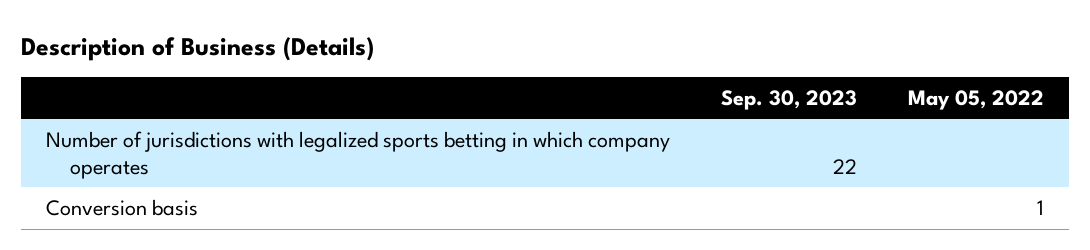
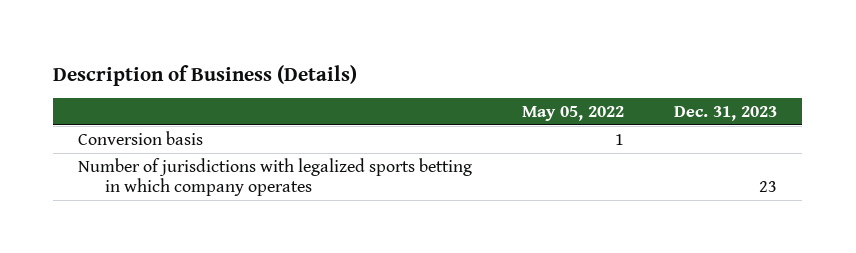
- | Sep. 30, 2023 | May 05, 2022
+ | May 05, 2022 | Dec. 31, 2023
moved down: Number of jurisdictions with legalized sports betting in which company operates | | 23

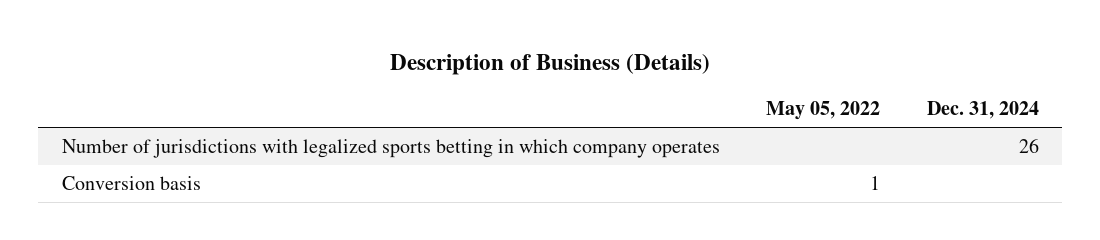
- | May 05, 2022 | Dec. 31, 2023
+ | May 05, 2022 | Dec. 31, 2024
moved down: Conversion basis | 1 |

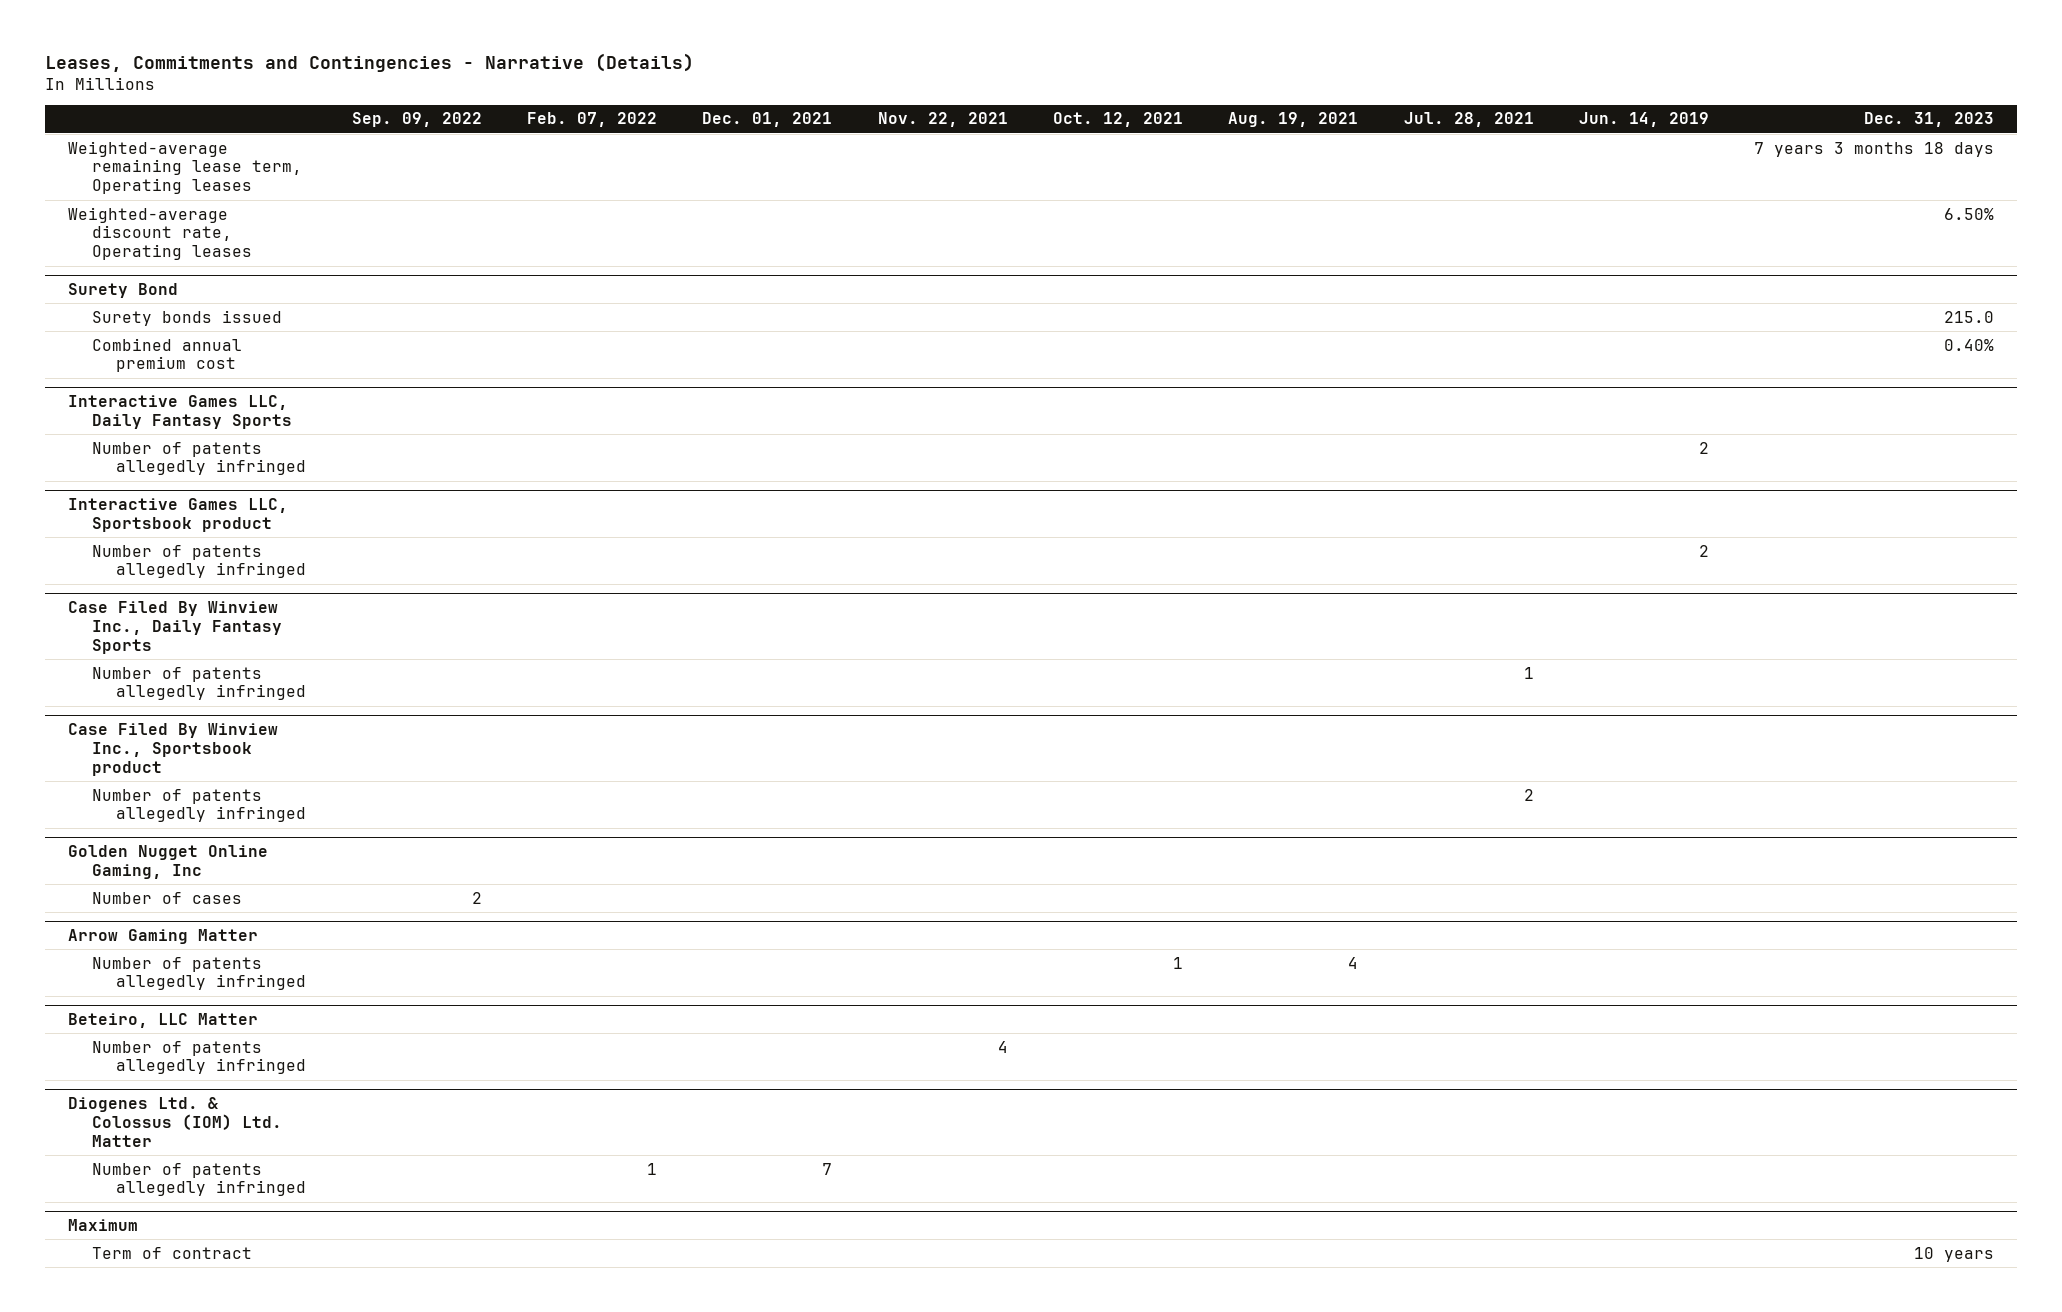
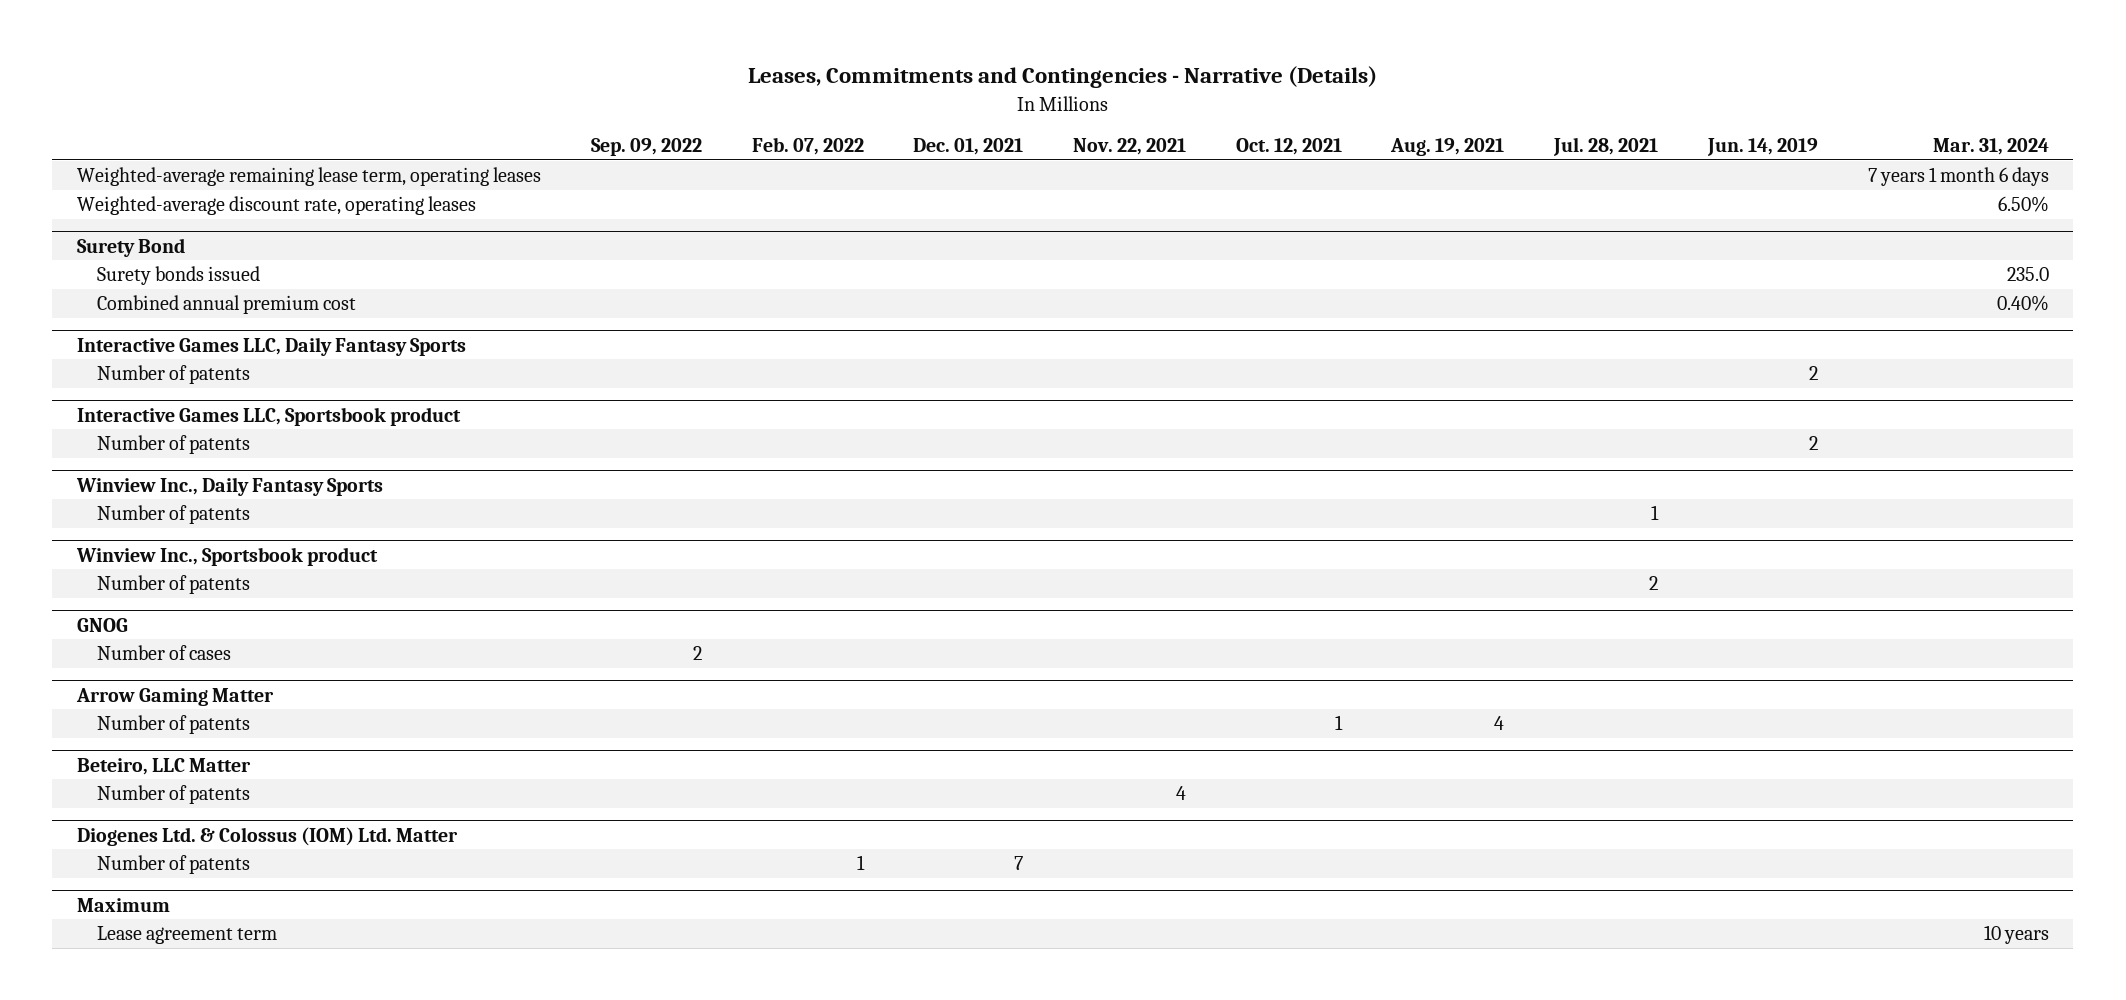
- | Sep. 09, 2022 | Feb. 07, 2022 | Dec. 01, 2021 | Nov. 22, 2021 | Oct. 12, 2021 | Aug. 19, 2021 | Jul. 28, 2021 | Jun. 14, 2019 | Dec. 31, 2023
+ | Sep. 09, 2022 | Feb. 07, 2022 | Dec. 01, 2021 | Nov. 22, 2021 | Oct. 12, 2021 | Aug. 19, 2021 | Jul. 28, 2021 | Jun. 14, 2019 | Mar. 31, 2024
- Weighted-average remaining lease term, Operating leases | | | | | | | | | 7 years 3 months 18 days
- Weighted-average discount rate, Operating leases | | | | | | | | | 6.50%
+ Weighted-average remaining lease term, operating leases | | | | | | | | | 7 years 1 month 6 days
+ Weighted-average discount rate, operating leases | | | | | | | | | 6.50%
@ Interactive Games LLC, Daily Fantasy Sports
- Number of patents allegedly infringed | | | | | | | | 2 |
+ Number of patents | | | | | | | | 2 |
@ Interactive Games LLC, Sportsbook product
- Number of patents allegedly infringed | | | | | | | | 2 |
- Case Filed By Winview Inc., Daily Fantasy Sports
- Number of patents allegedly infringed | | | | | | | 1 | |
- Case Filed By Winview Inc., Sportsbook product
- Number of patents allegedly infringed | | | | | | | 2 | |
- Golden Nugget Online Gaming, Inc
@ Interactive Games LLC, Sportsbook product
+ Number of patents | | | | | | | | 2 |
+ Winview Inc., Daily Fantasy Sports
+ Number of patents | | | | | | | 1 | |
+ Winview Inc., Sportsbook product
+ Number of patents | | | | | | | 2 | |
+ GNOG
@ Arrow Gaming Matter
- Number of patents allegedly infringed | | | | | 1 | 4 | | |
+ Number of patents | | | | | 1 | 4 | | |
@ Beteiro, LLC Matter
- Number of patents allegedly infringed | | | | 4 | | | | |
+ Number of patents | | | | 4 | | | | |
@ Diogenes Ltd. & Colossus (IOM) Ltd. Matter
- Number of patents allegedly infringed | | 1 | 7 | | | | | |
+ Number of patents | | 1 | 7 | | | | | |
@ Maximum
- Term of contract | | | | | | | | | 10 years
+ Lease agreement term | | | | | | | | | 10 years

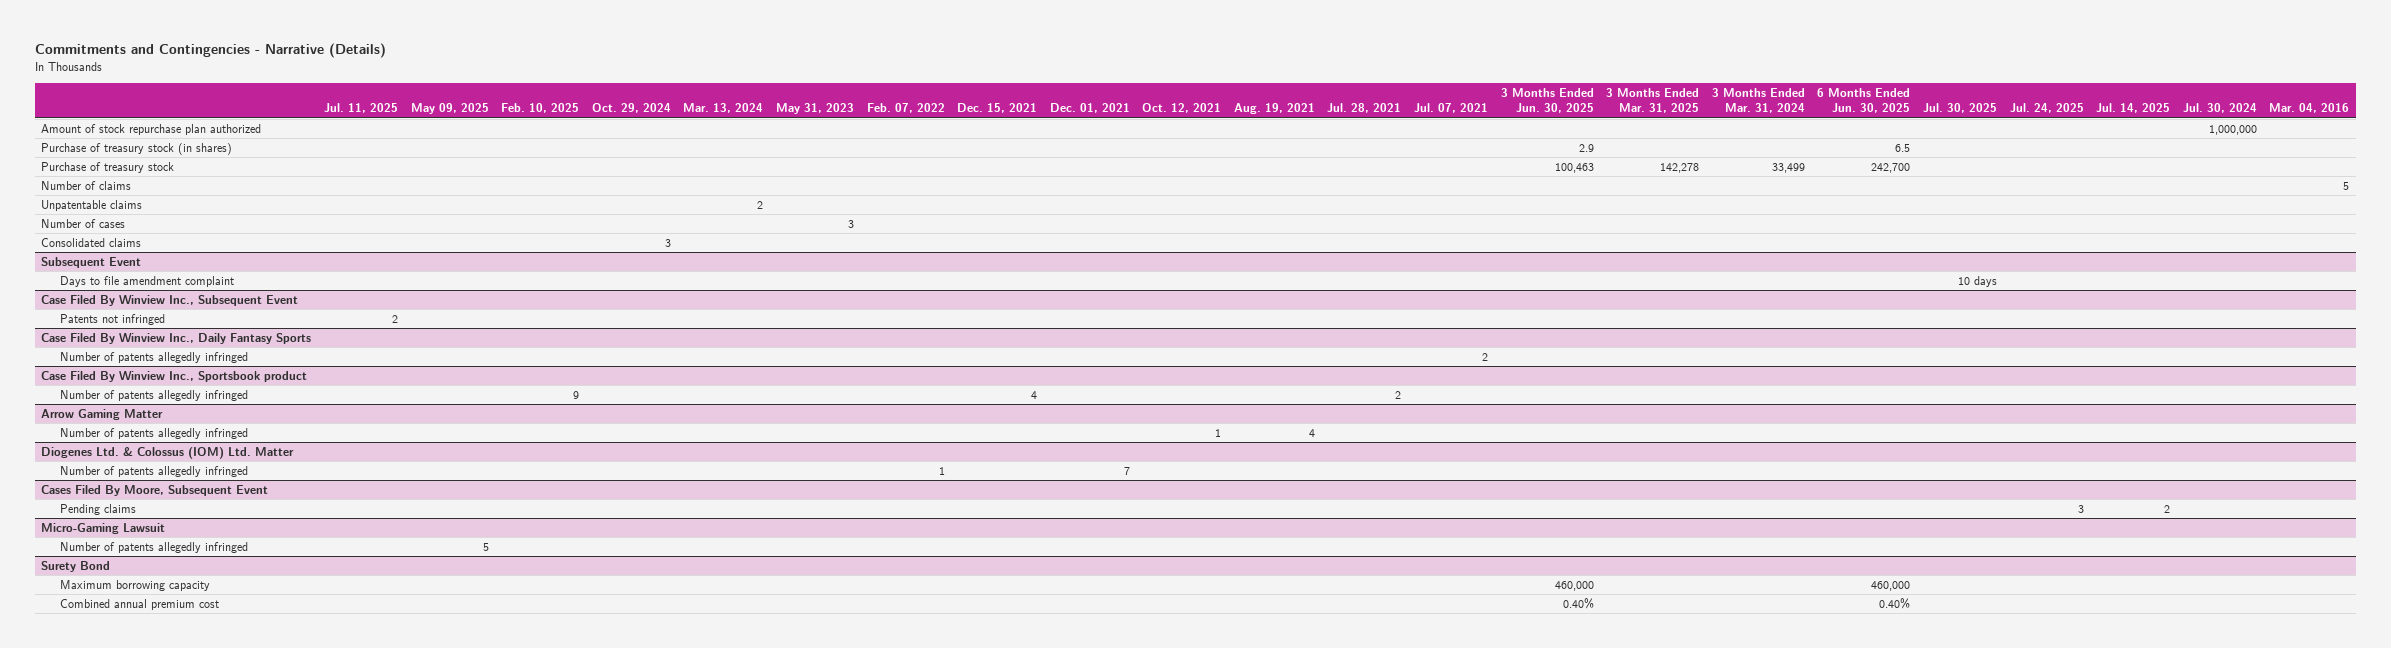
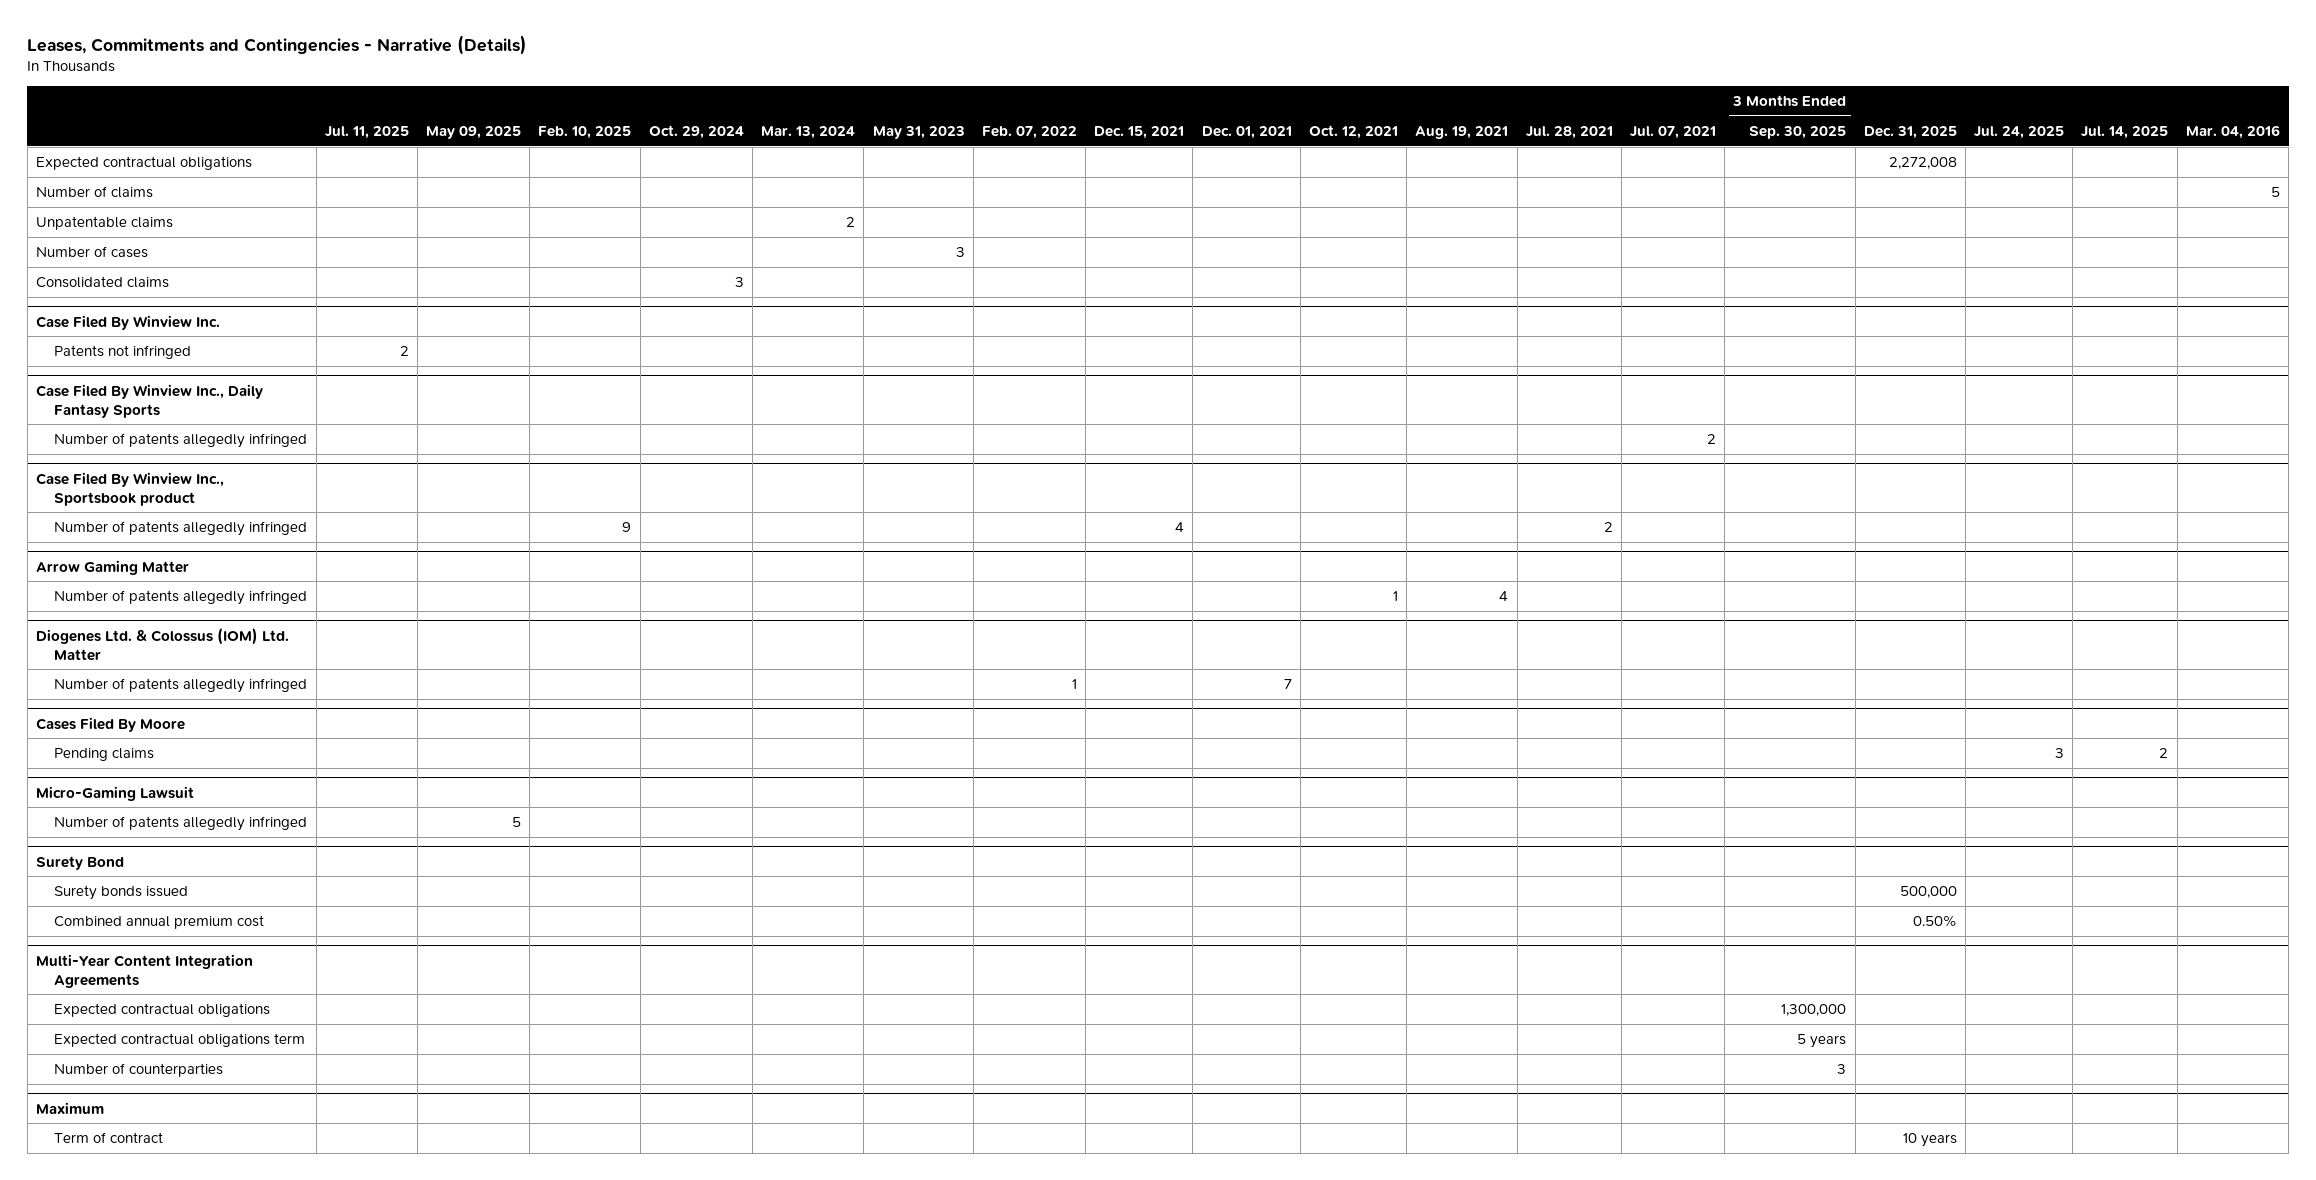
- Commitments and Contingencies - Narrative (Details)
+ Leases, Commitments and Contingencies - Narrative (Details)
- | Jul. 11, 2025 | May 09, 2025 | Feb. 10, 2025 | Oct. 29, 2024 | Mar. 13, 2024 | May 31, 2023 | Feb. 07, 2022 | Dec. 15, 2021 | Dec. 01, 2021 | Oct. 12, 2021 | Aug. 19, 2021 | Jul. 28, 2021 | Jul. 07, 2021 | 3 Months Ended Jun. 30, 2025 | 3 Months Ended Mar. 31, 2025 | 3 Months Ended Mar. 31, 2024 | 6 Months Ended Jun. 30, 2025 | Jul. 30, 2025 | Jul. 24, 2025 | Jul. 14, 2025 | Jul. 30, 2024 | Mar. 04, 2016
+ | Jul. 11, 2025 | May 09, 2025 | Feb. 10, 2025 | Oct. 29, 2024 | Mar. 13, 2024 | May 31, 2023 | Feb. 07, 2022 | Dec. 15, 2021 | Dec. 01, 2021 | Oct. 12, 2021 | Aug. 19, 2021 | Jul. 28, 2021 | Jul. 07, 2021 | 3 Months Ended Sep. 30, 2025 | Dec. 31, 2025 | Jul. 24, 2025 | Jul. 14, 2025 | Mar. 04, 2016
- Amount of stock repurchase plan authorized | | | | | | | | | | | | | | | | | | | | | 1,000,000 |
- Purchase of treasury stock (in shares) | | | | | | | | | | | | | | 2.9 | | | 6.5 | | | | |
- Purchase of treasury stock | | | | | | | | | | | | | | 100,463 | 142,278 | 33,499 | 242,700 | | | | |
+ Expected contractual obligations | | | | | | | | | | | | | | | 2,272,008 | | |
- Subsequent Event
- Days to file amendment complaint | | | | | | | | | | | | | | | | | | 10 days | | | |
- Case Filed By Winview Inc., Subsequent Event
+ Case Filed By Winview Inc.
- Cases Filed By Moore, Subsequent Event
+ Cases Filed By Moore
@ Surety Bond
- Maximum borrowing capacity | | | | | | | | | | | | | | 460,000 | | | 460,000 | | | | |
+ Surety bonds issued | | | | | | | | | | | | | | | 500,000 | | |
+ Multi-Year Content Integration Agreements
+ Expected contractual obligations | | | | | | | | | | | | | | 1,300,000 | | | |
+ Expected contractual obligations term | | | | | | | | | | | | | | 5 years | | | |
+ Number of counterparties | | | | | | | | | | | | | | 3 | | | |
+ Maximum
+ Term of contract | | | | | | | | | | | | | | | 10 years | | |

